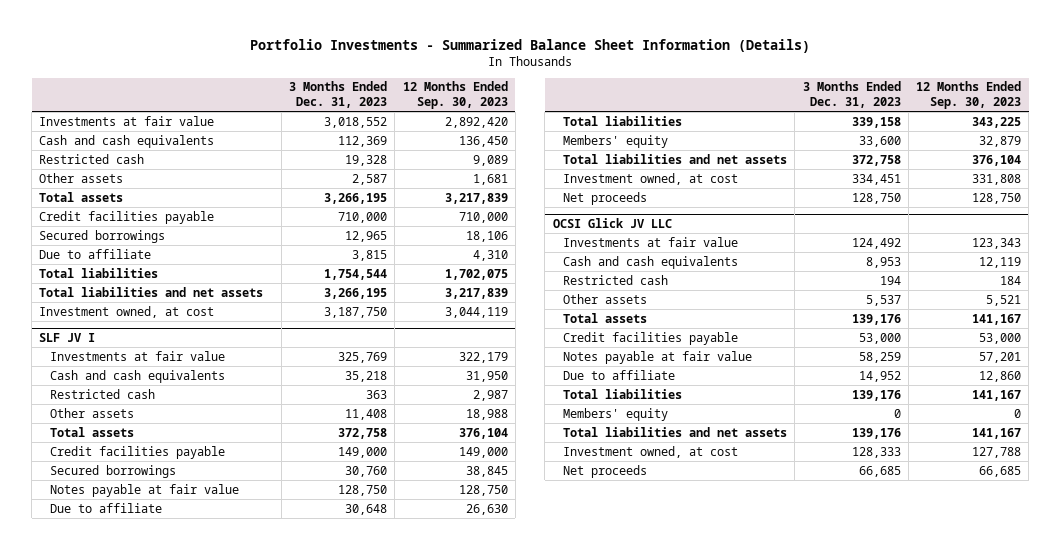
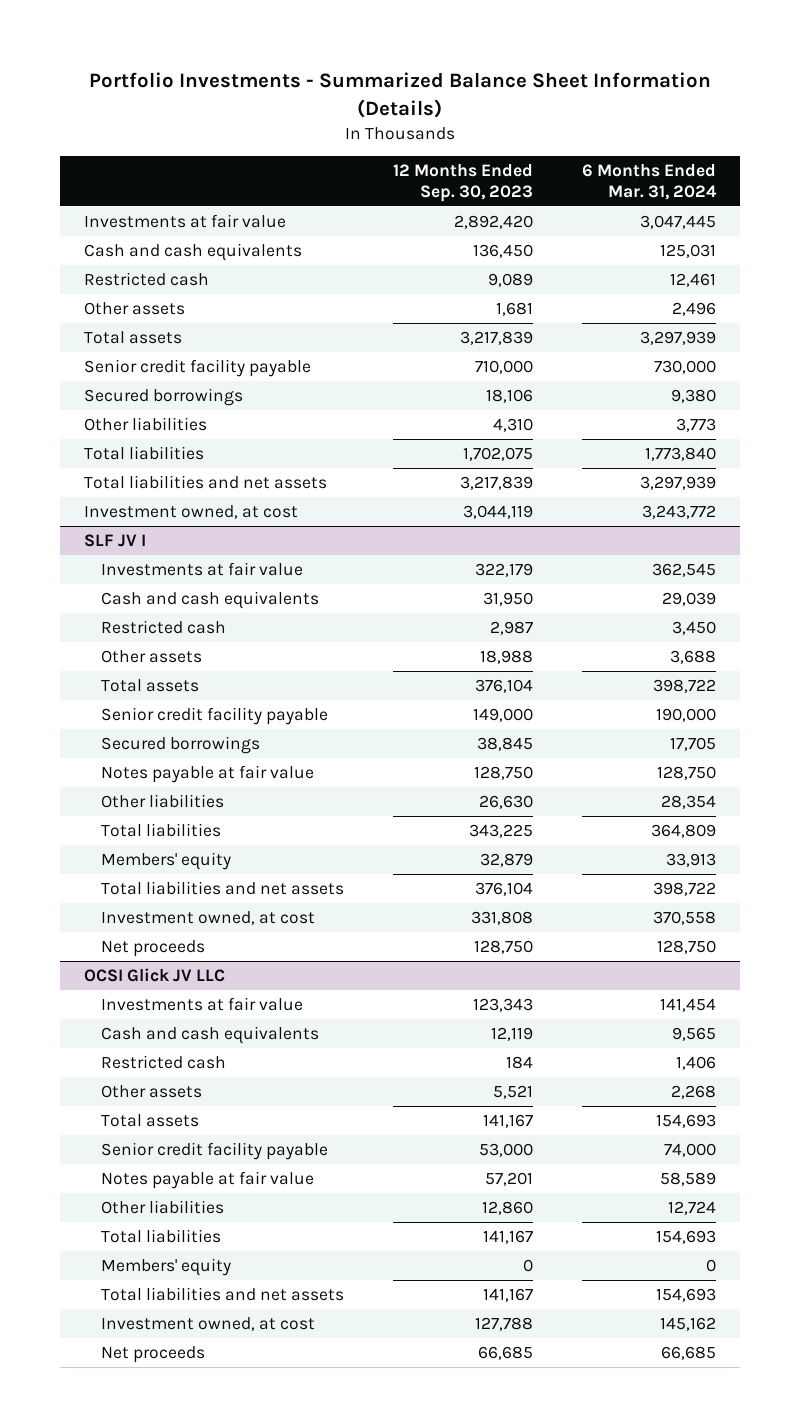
- | 3 Months Ended Dec. 31, 2023 | 12 Months Ended Sep. 30, 2023
+ | 12 Months Ended Sep. 30, 2023 | 6 Months Ended Mar. 31, 2024
- Credit facilities payable | 710,000 | 710,000
+ Senior credit facility payable | 710,000 | 730,000
- Due to affiliate | 3,815 | 4,310
+ Other liabilities | 4,310 | 3,773
@ SLF JV I
- Credit facilities payable | 149,000 | 149,000
+ Senior credit facility payable | 149,000 | 190,000
- Due to affiliate | 30,648 | 26,630
+ Other liabilities | 26,630 | 28,354
@ OCSI Glick JV LLC
- Credit facilities payable | 53,000 | 53,000
+ Senior credit facility payable | 53,000 | 74,000
- Due to affiliate | 14,952 | 12,860
+ Other liabilities | 12,860 | 12,724

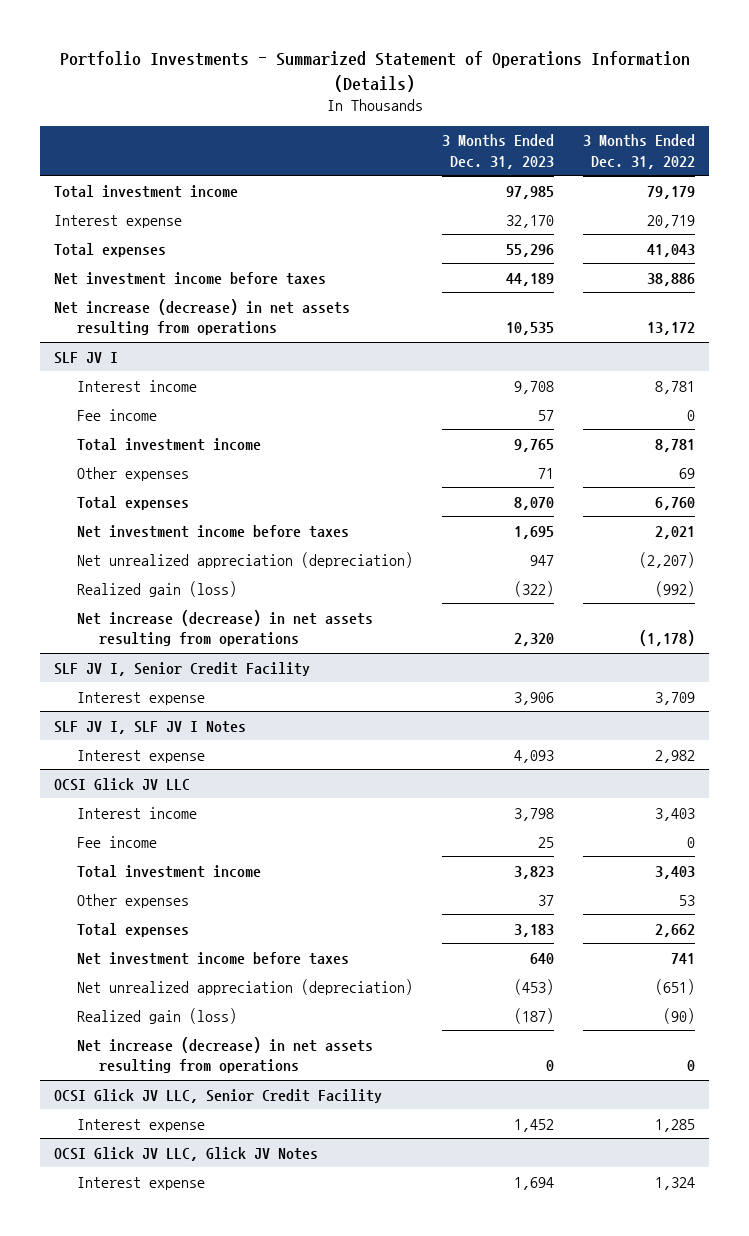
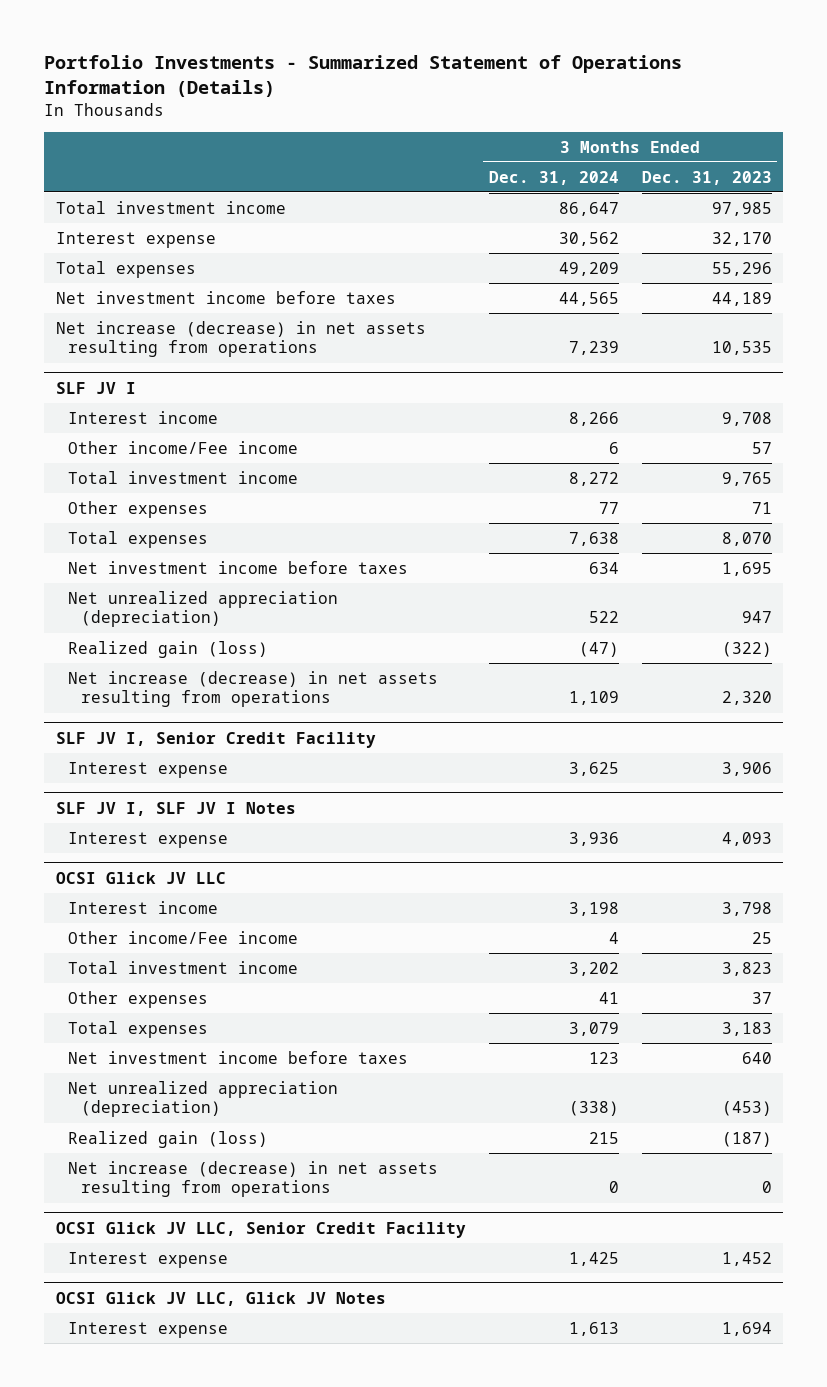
- | 3 Months Ended Dec. 31, 2023 | 3 Months Ended Dec. 31, 2022
+ | 3 Months Ended Dec. 31, 2024 | 3 Months Ended Dec. 31, 2023
@ SLF JV I
- Fee income | 57 | 0
+ Other income/Fee income | 6 | 57
@ OCSI Glick JV LLC
- Fee income | 25 | 0
+ Other income/Fee income | 4 | 25

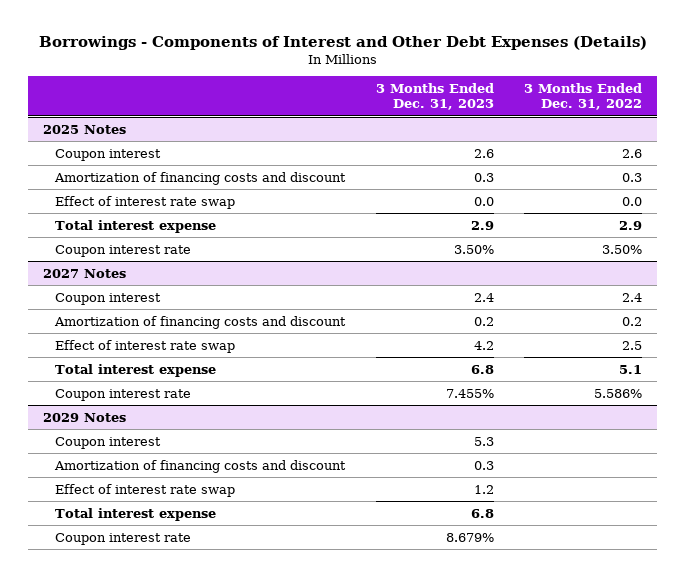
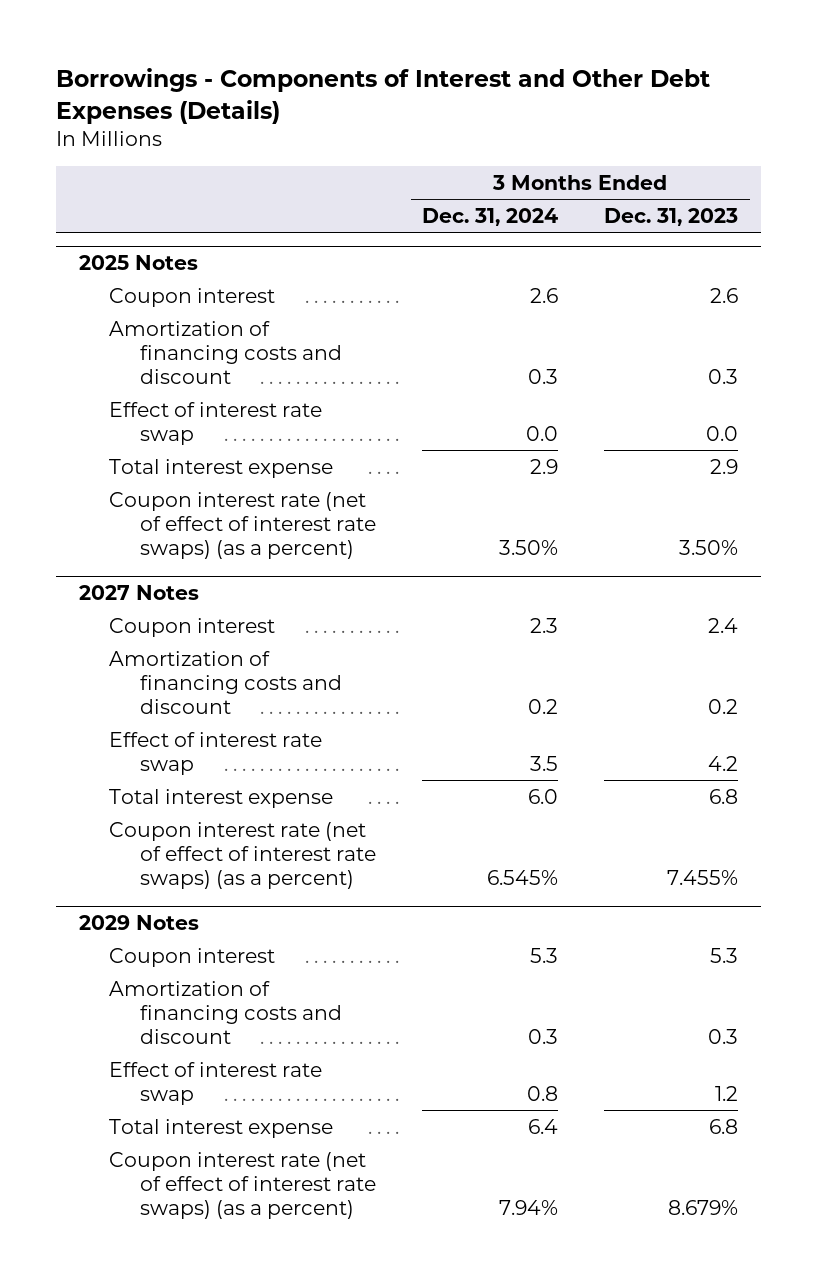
- | 3 Months Ended Dec. 31, 2023 | 3 Months Ended Dec. 31, 2022
+ | 3 Months Ended Dec. 31, 2024 | 3 Months Ended Dec. 31, 2023
@ 2025 Notes
- Coupon interest rate | 3.50% | 3.50%
+ Coupon interest rate (net of effect of interest rate swaps) (as a percent) | 3.50% | 3.50%
@ 2027 Notes
- Coupon interest rate | 7.455% | 5.586%
+ Coupon interest rate (net of effect of interest rate swaps) (as a percent) | 6.545% | 7.455%
@ 2029 Notes
- Coupon interest rate | 8.679% |
+ Coupon interest rate (net of effect of interest rate swaps) (as a percent) | 7.94% | 8.679%

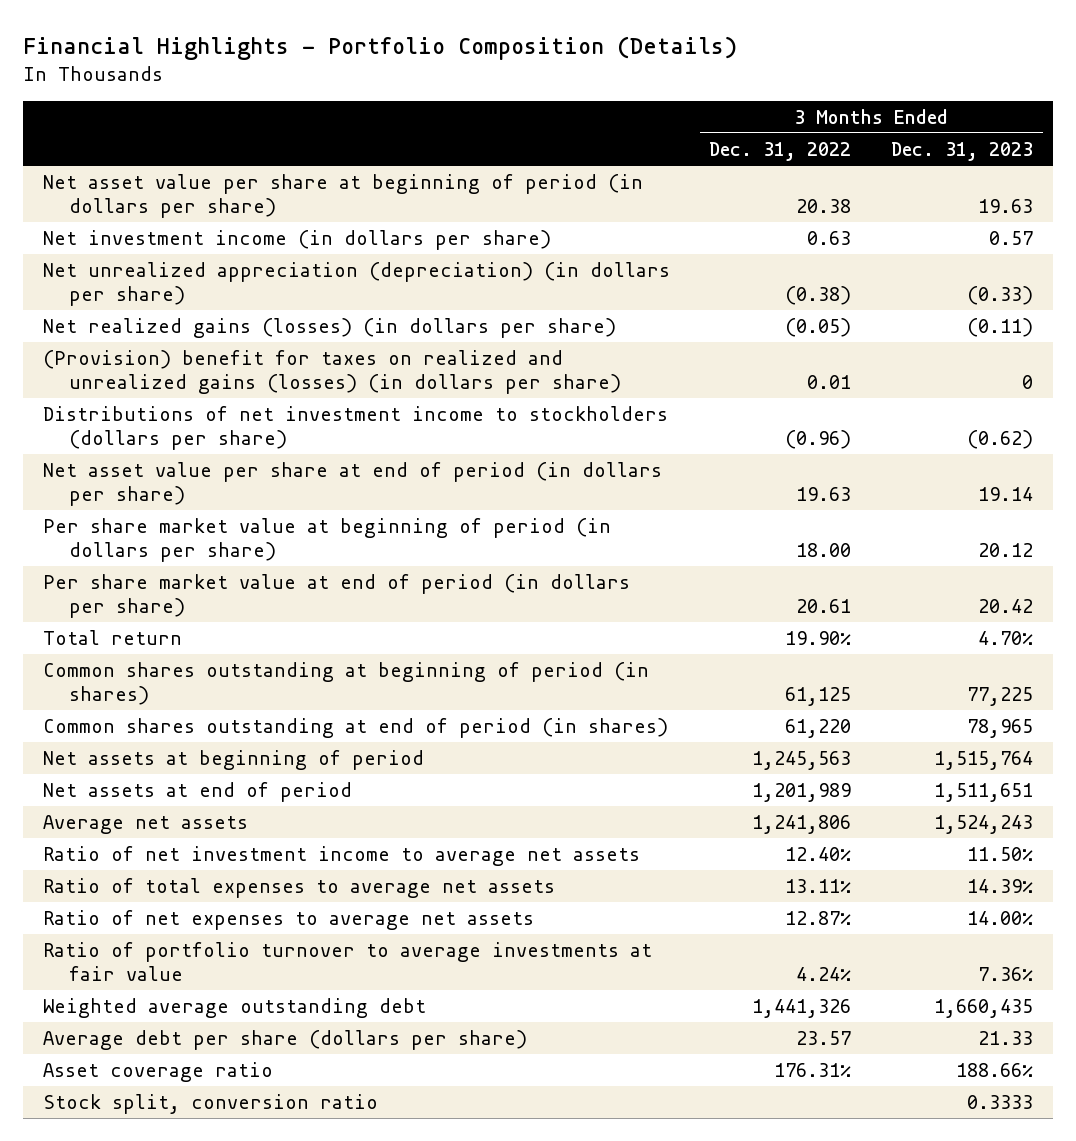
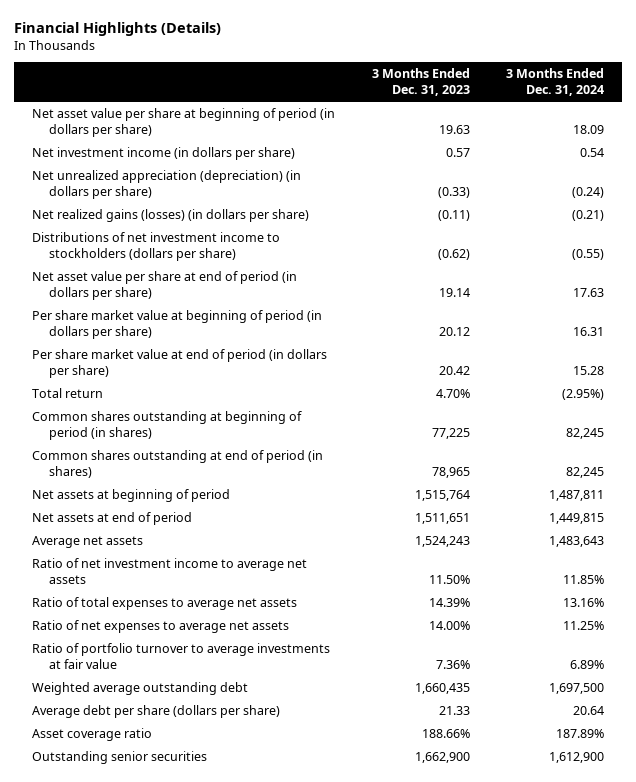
- Financial Highlights - Portfolio Composition (Details)
+ Financial Highlights (Details)
- | 3 Months Ended Dec. 31, 2022 | 3 Months Ended Dec. 31, 2023
+ | 3 Months Ended Dec. 31, 2023 | 3 Months Ended Dec. 31, 2024
- (Provision) benefit for taxes on realized and unrealized gains (losses) (in dollars per share) | 0.01 | 0
- Stock split, conversion ratio | | 0.3333
+ Outstanding senior securities | 1,662,900 | 1,612,900

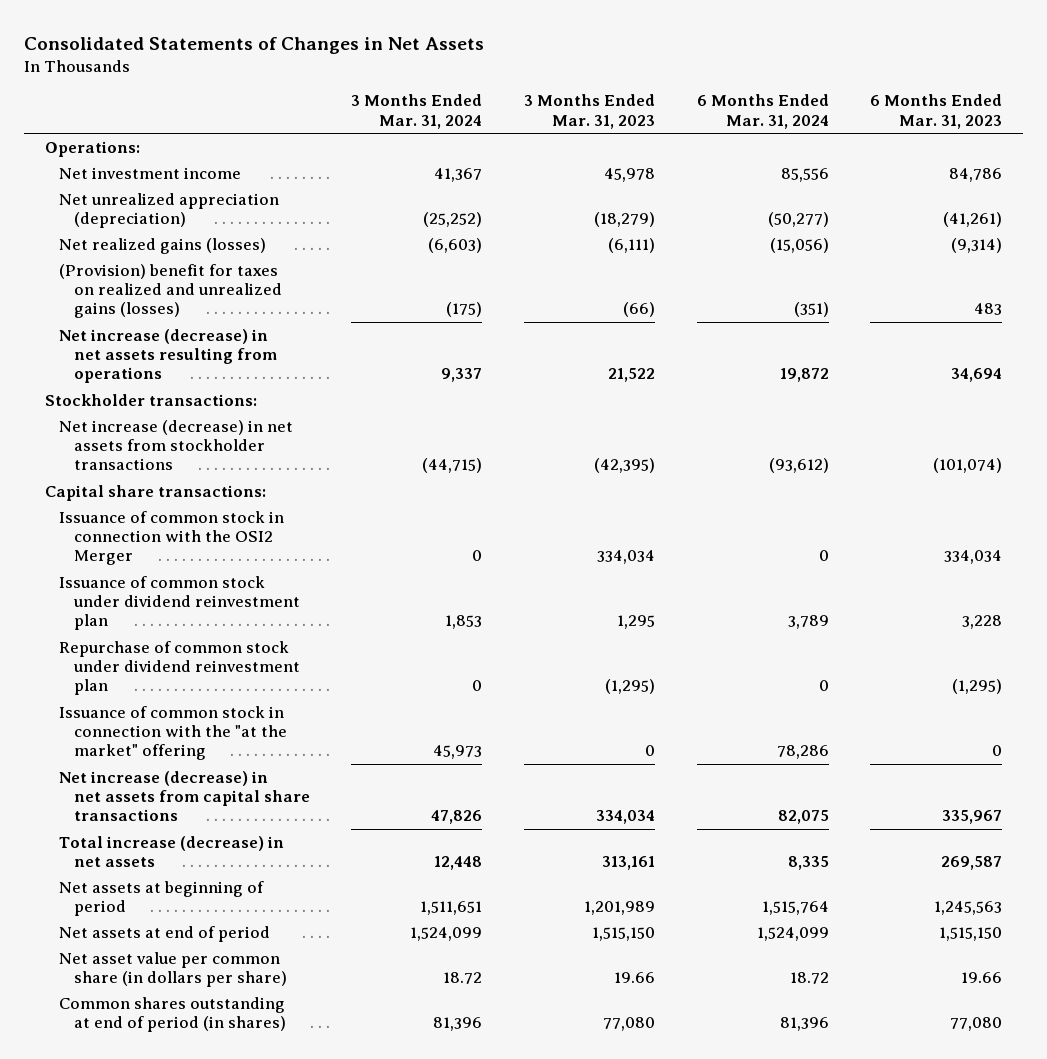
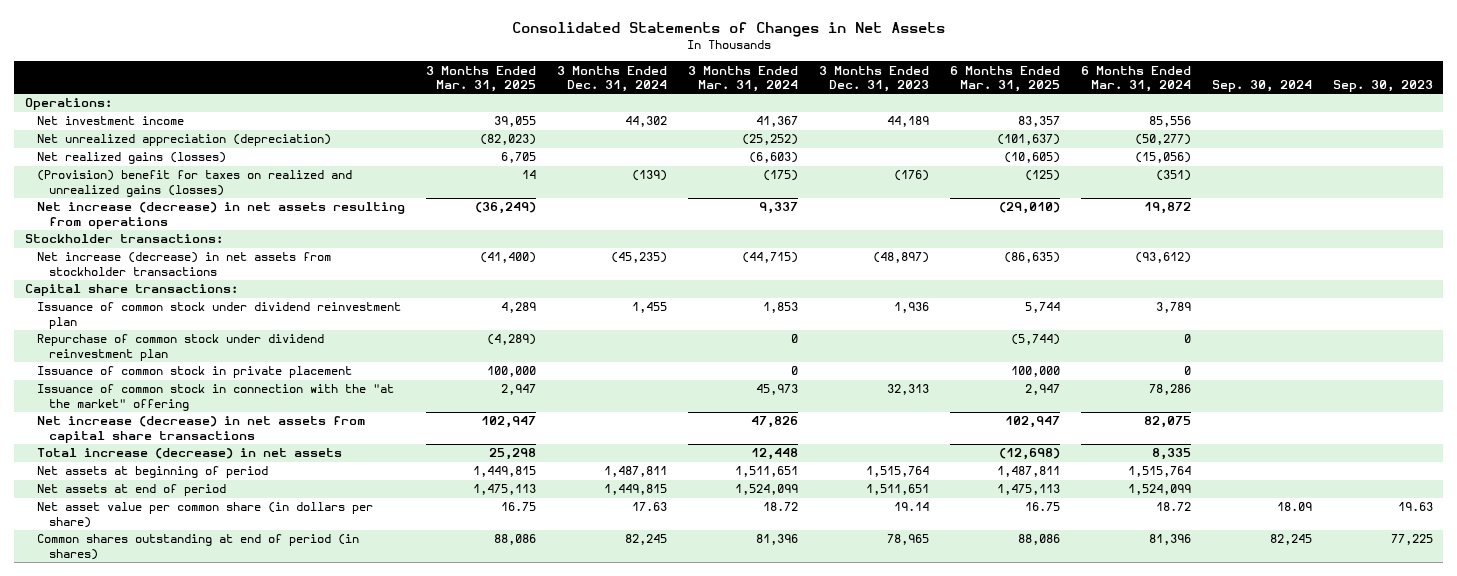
- | 3 Months Ended Mar. 31, 2024 | 3 Months Ended Mar. 31, 2023 | 6 Months Ended Mar. 31, 2024 | 6 Months Ended Mar. 31, 2023
+ | 3 Months Ended Mar. 31, 2025 | 3 Months Ended Dec. 31, 2024 | 3 Months Ended Mar. 31, 2024 | 3 Months Ended Dec. 31, 2023 | 6 Months Ended Mar. 31, 2025 | 6 Months Ended Mar. 31, 2024 | Sep. 30, 2024 | Sep. 30, 2023
- Issuance of common stock in connection with the OSI2 Merger | 0 | 334,034 | 0 | 334,034
+ Issuance of common stock in private placement | 100,000 | | 0 | | 100,000 | 0 | |

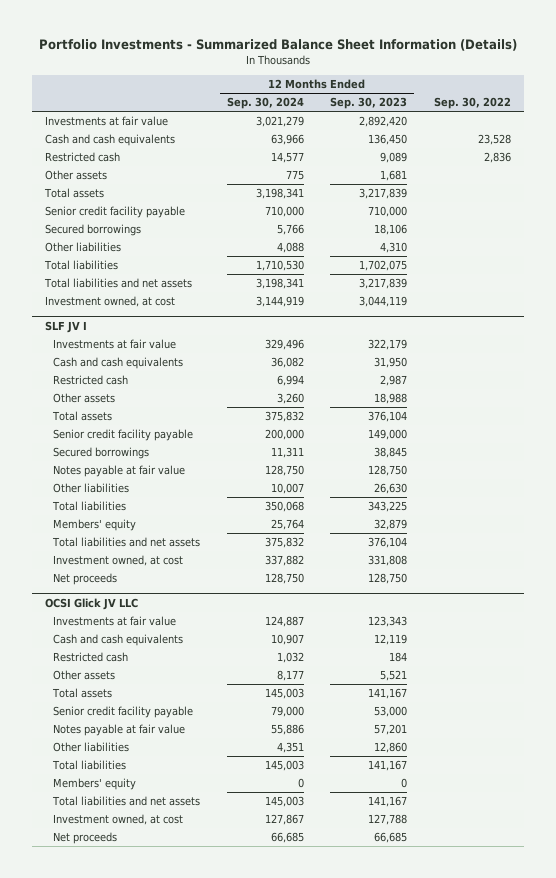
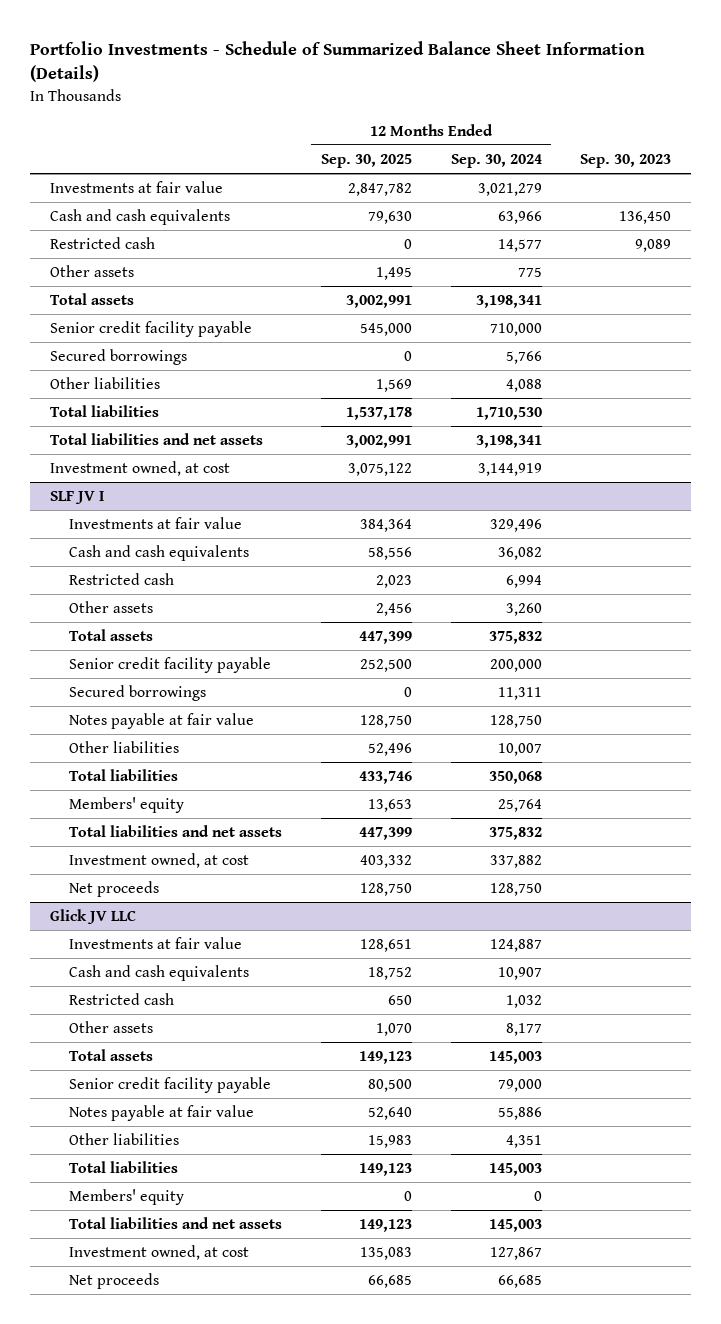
- Portfolio Investments - Summarized Balance Sheet Information (Details)
+ Portfolio Investments - Schedule of Summarized Balance Sheet Information (Details)
- | 12 Months Ended Sep. 30, 2024 | 12 Months Ended Sep. 30, 2023 | Sep. 30, 2022
+ | 12 Months Ended Sep. 30, 2025 | 12 Months Ended Sep. 30, 2024 | Sep. 30, 2023
- OCSI Glick JV LLC
+ Glick JV LLC

